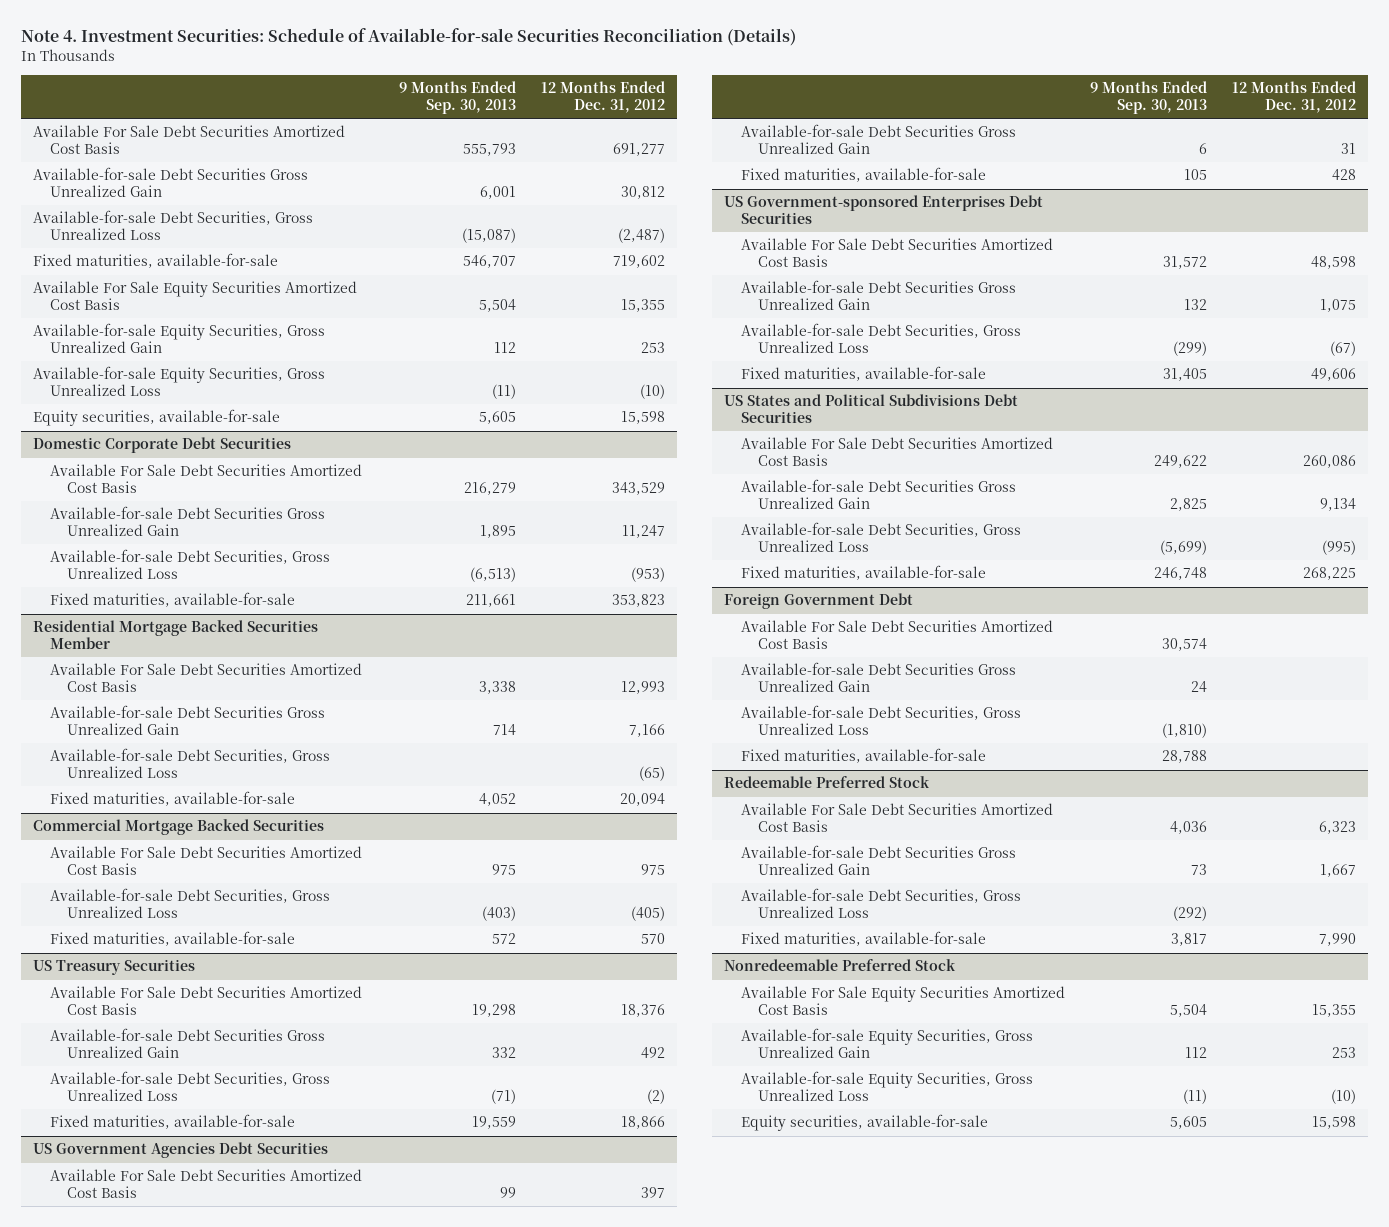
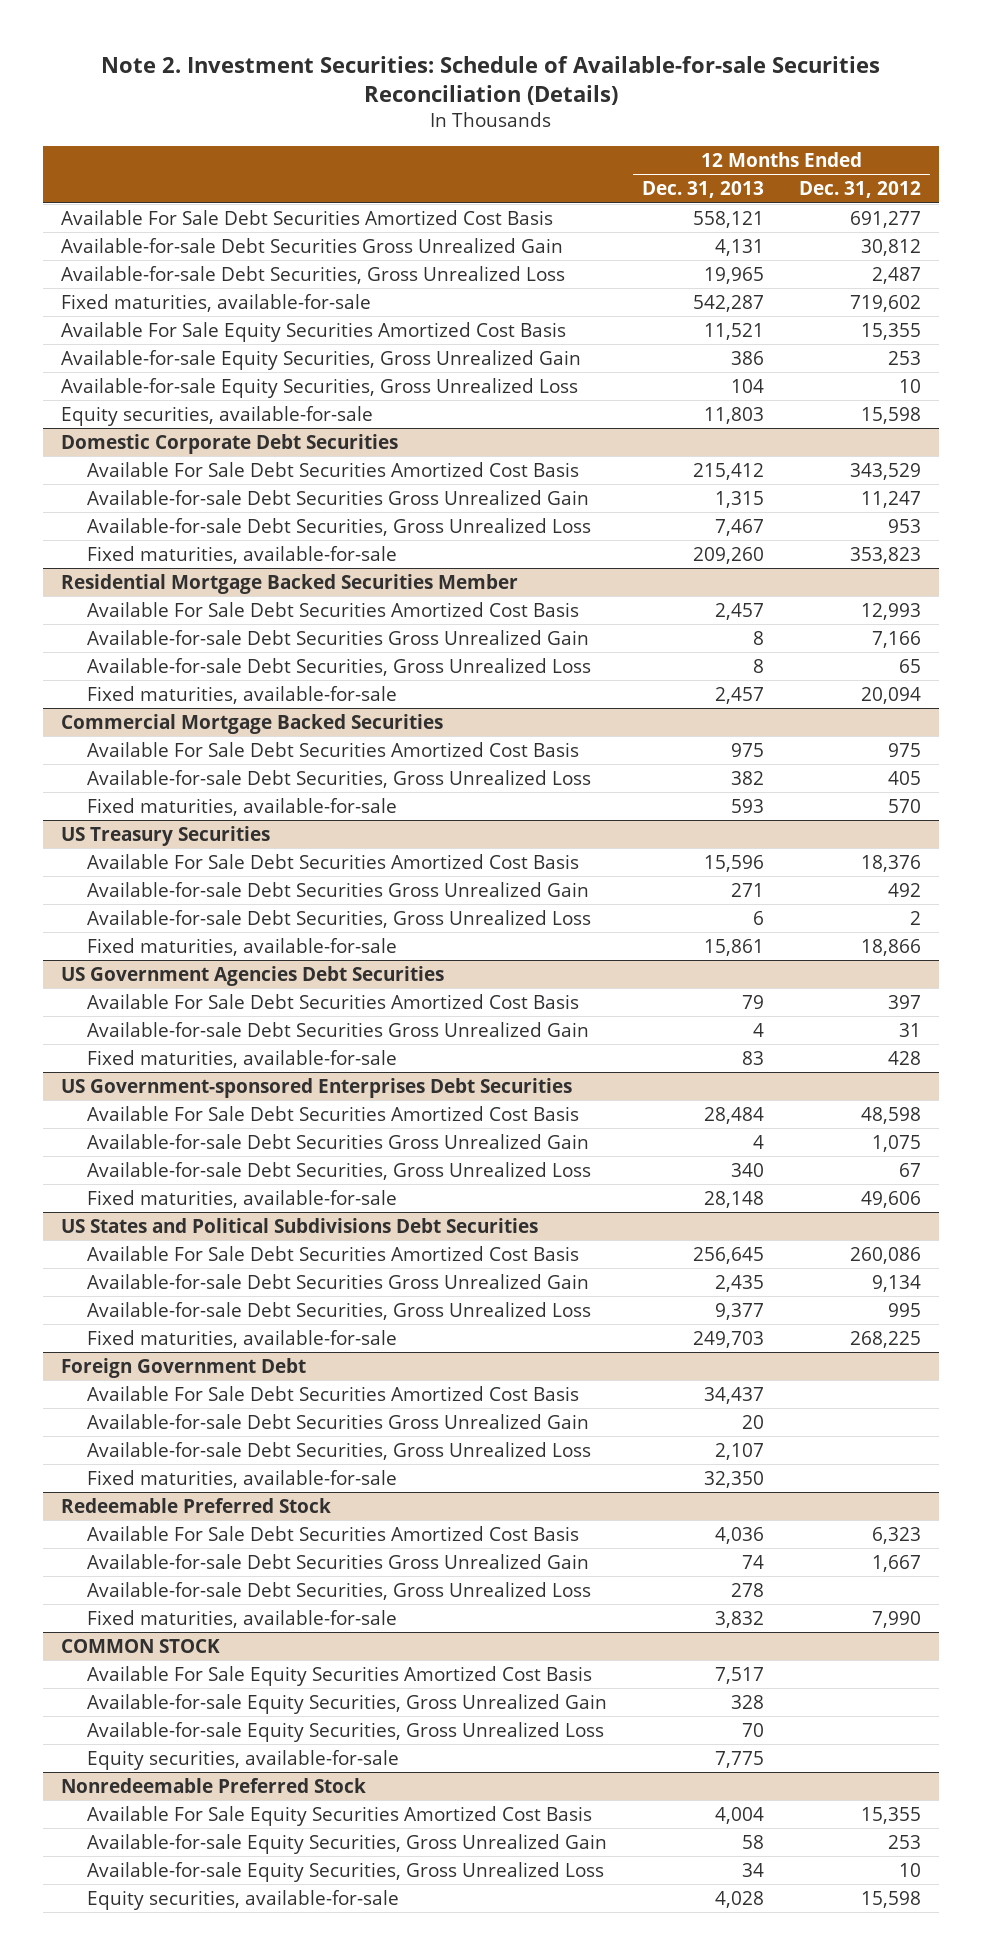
- Note 4. Investment Securities: Schedule of Available-for-sale Securities Reconciliation (Details)
+ Note 2. Investment Securities: Schedule of Available-for-sale Securities Reconciliation (Details)
- | 9 Months Ended Sep. 30, 2013 | 12 Months Ended Dec. 31, 2012
+ | 12 Months Ended Dec. 31, 2013 | 12 Months Ended Dec. 31, 2012
- Available-for-sale Debt Securities, Gross Unrealized Loss | (15,087) | (2,487)
+ Available-for-sale Debt Securities, Gross Unrealized Loss | 19,965 | 2,487
- Available-for-sale Equity Securities, Gross Unrealized Loss | (11) | (10)
+ Available-for-sale Equity Securities, Gross Unrealized Loss | 104 | 10
@ Domestic Corporate Debt Securities
- Available-for-sale Debt Securities, Gross Unrealized Loss | (6,513) | (953)
+ Available-for-sale Debt Securities, Gross Unrealized Loss | 7,467 | 953
@ Residential Mortgage Backed Securities Member
- Available-for-sale Debt Securities, Gross Unrealized Loss | | (65)
+ Available-for-sale Debt Securities, Gross Unrealized Loss | 8 | 65
@ Commercial Mortgage Backed Securities
- Available-for-sale Debt Securities, Gross Unrealized Loss | (403) | (405)
+ Available-for-sale Debt Securities, Gross Unrealized Loss | 382 | 405
@ US Treasury Securities
- Available-for-sale Debt Securities, Gross Unrealized Loss | (71) | (2)
+ Available-for-sale Debt Securities, Gross Unrealized Loss | 6 | 2
@ US Government-sponsored Enterprises Debt Securities
- Available-for-sale Debt Securities, Gross Unrealized Loss | (299) | (67)
+ Available-for-sale Debt Securities, Gross Unrealized Loss | 340 | 67
@ US States and Political Subdivisions Debt Securities
- Available-for-sale Debt Securities, Gross Unrealized Loss | (5,699) | (995)
+ Available-for-sale Debt Securities, Gross Unrealized Loss | 9,377 | 995
+ COMMON STOCK
+ Available For Sale Equity Securities Amortized Cost Basis | 7,517 |
+ Available-for-sale Equity Securities, Gross Unrealized Gain | 328 |
+ Available-for-sale Equity Securities, Gross Unrealized Loss | 70 |
+ Equity securities, available-for-sale | 7,775 |
@ Nonredeemable Preferred Stock
- Available-for-sale Equity Securities, Gross Unrealized Loss | (11) | (10)
+ Available-for-sale Equity Securities, Gross Unrealized Loss | 34 | 10

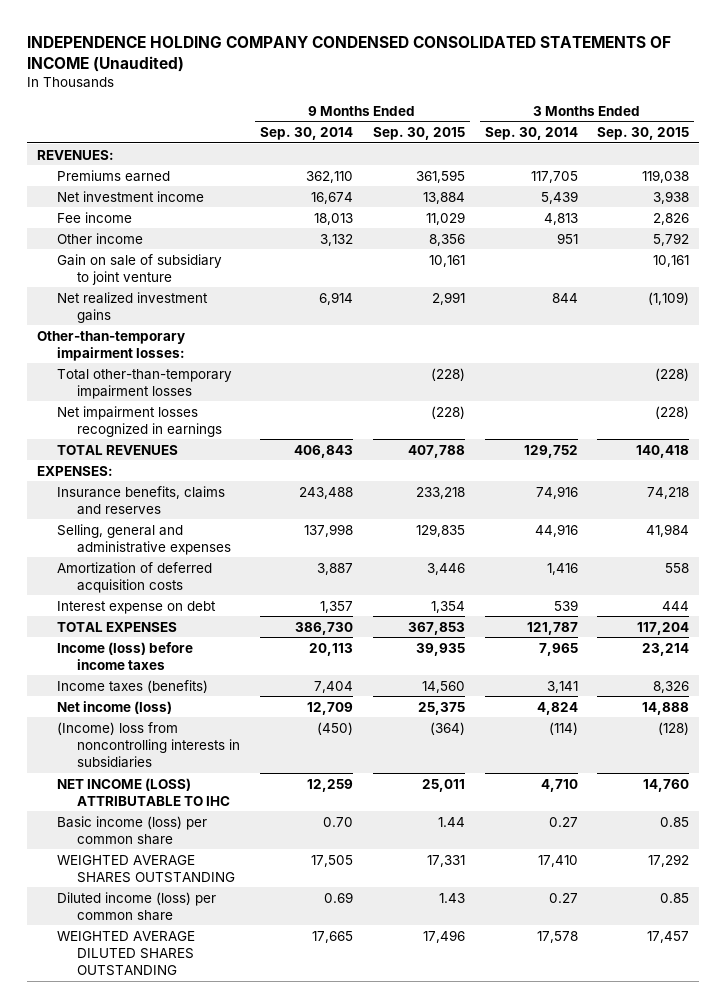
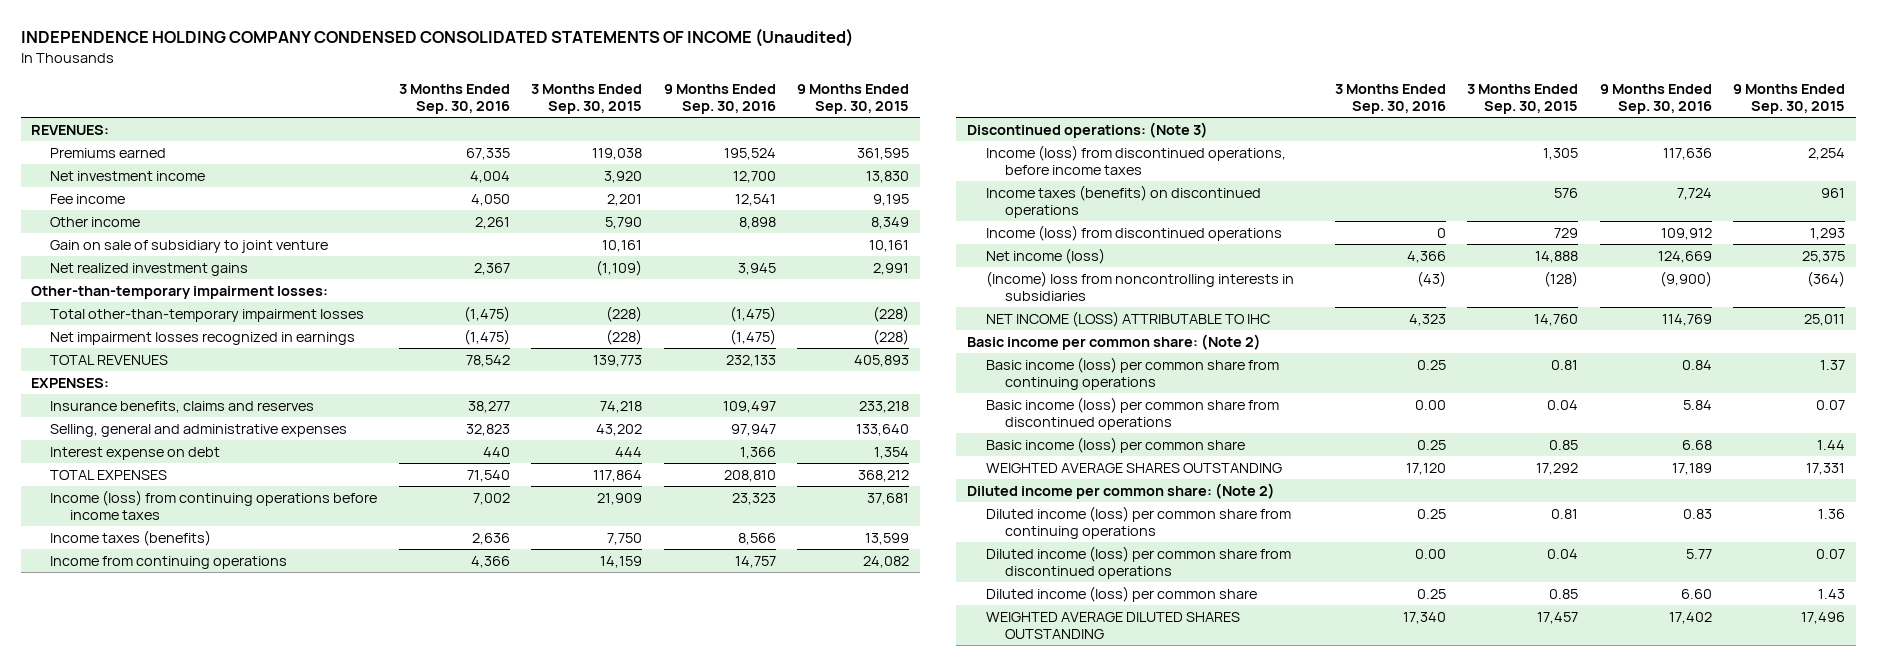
- | 9 Months Ended Sep. 30, 2014 | 9 Months Ended Sep. 30, 2015 | 3 Months Ended Sep. 30, 2014 | 3 Months Ended Sep. 30, 2015
+ | 3 Months Ended Sep. 30, 2016 | 3 Months Ended Sep. 30, 2015 | 9 Months Ended Sep. 30, 2016 | 9 Months Ended Sep. 30, 2015
- Net investment income | 16,674 | 13,884 | 5,439 | 3,938
- Fee income | 18,013 | 11,029 | 4,813 | 2,826
- Other income | 3,132 | 8,356 | 951 | 5,792
+ Net investment income | 4,004 | 3,920 | 12,700 | 13,830
+ Fee income | 4,050 | 2,201 | 12,541 | 9,195
+ Other income | 2,261 | 5,790 | 8,898 | 8,349
- TOTAL REVENUES | 406,843 | 407,788 | 129,752 | 140,418
+ TOTAL REVENUES | 78,542 | 139,773 | 232,133 | 405,893
- Selling, general and administrative expenses | 137,998 | 129,835 | 44,916 | 41,984
- Amortization of deferred acquisition costs | 3,887 | 3,446 | 1,416 | 558
+ Selling, general and administrative expenses | 32,823 | 43,202 | 97,947 | 133,640
- TOTAL EXPENSES | 386,730 | 367,853 | 121,787 | 117,204
- Income (loss) before income taxes | 20,113 | 39,935 | 7,965 | 23,214
- Income taxes (benefits) | 7,404 | 14,560 | 3,141 | 8,326
+ TOTAL EXPENSES | 71,540 | 117,864 | 208,810 | 368,212
+ Income (loss) from continuing operations before income taxes | 7,002 | 21,909 | 23,323 | 37,681
+ Income taxes (benefits) | 2,636 | 7,750 | 8,566 | 13,599
+ Income from continuing operations | 4,366 | 14,159 | 14,757 | 24,082
+ Discontinued operations: (Note 3)
+ Income (loss) from discontinued operations, before income taxes | | 1,305 | 117,636 | 2,254
+ Income taxes (benefits) on discontinued operations | | 576 | 7,724 | 961
+ Income (loss) from discontinued operations | 0 | 729 | 109,912 | 1,293
+ Basic income per common share: (Note 2)
+ Basic income (loss) per common share from continuing operations | 0.25 | 0.81 | 0.84 | 1.37
+ Basic income (loss) per common share from discontinued operations | 0.00 | 0.04 | 5.84 | 0.07
+ Diluted income per common share: (Note 2)
+ Diluted income (loss) per common share from continuing operations | 0.25 | 0.81 | 0.83 | 1.36
+ Diluted income (loss) per common share from discontinued operations | 0.00 | 0.04 | 5.77 | 0.07

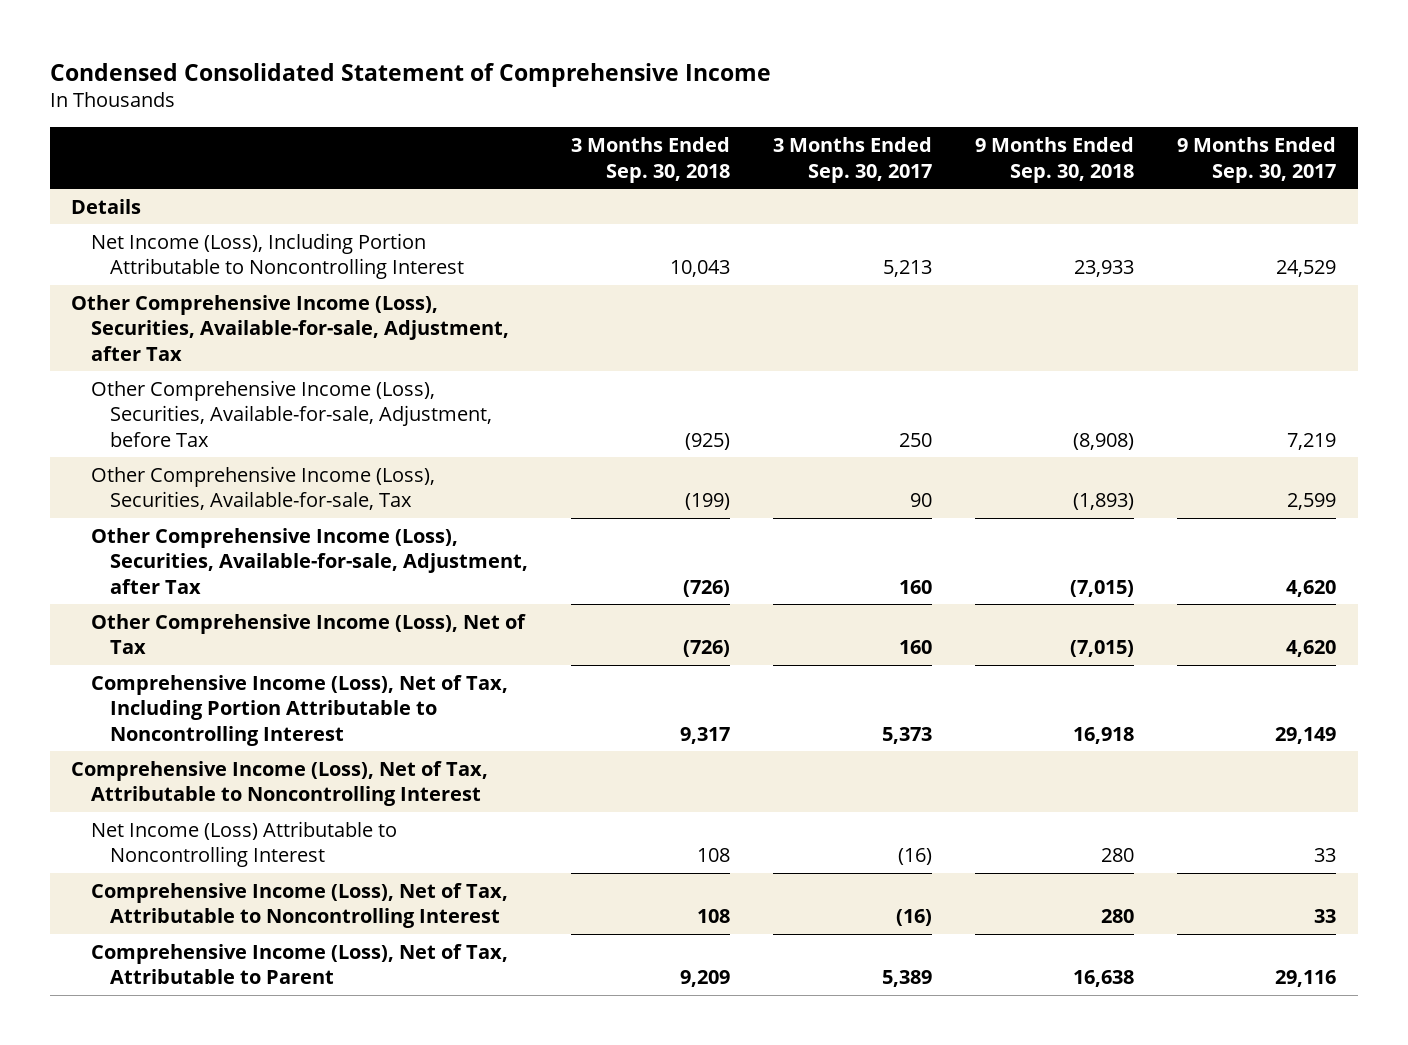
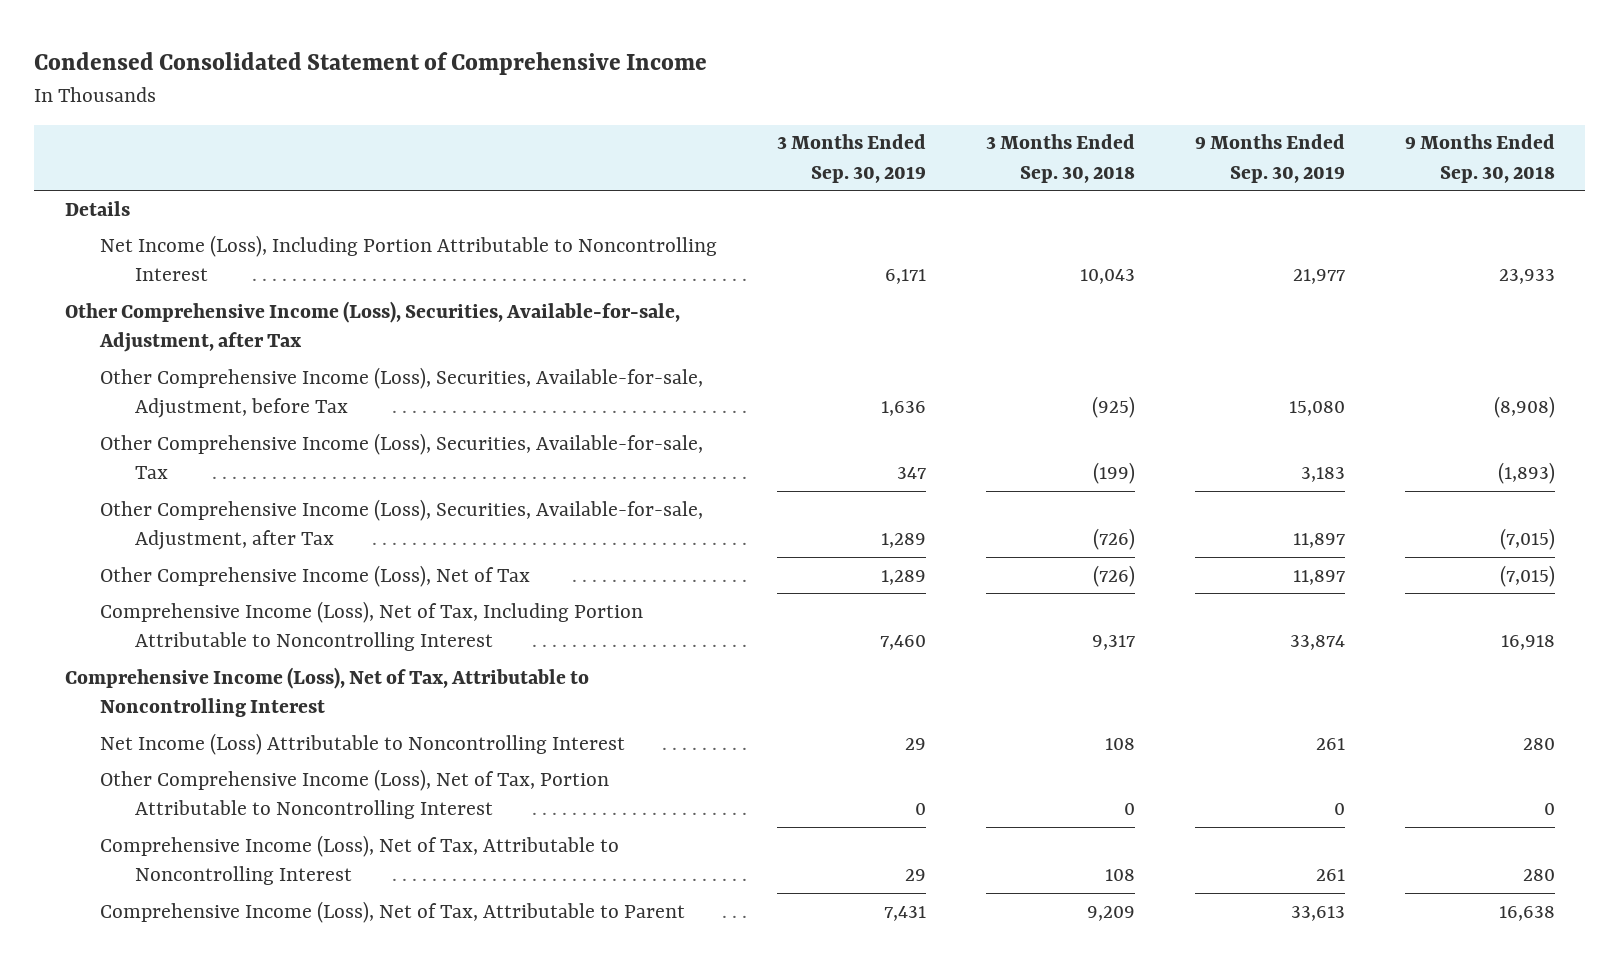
- | 3 Months Ended Sep. 30, 2018 | 3 Months Ended Sep. 30, 2017 | 9 Months Ended Sep. 30, 2018 | 9 Months Ended Sep. 30, 2017
+ | 3 Months Ended Sep. 30, 2019 | 3 Months Ended Sep. 30, 2018 | 9 Months Ended Sep. 30, 2019 | 9 Months Ended Sep. 30, 2018
+ Other Comprehensive Income (Loss), Net of Tax, Portion Attributable to Noncontrolling Interest | 0 | 0 | 0 | 0

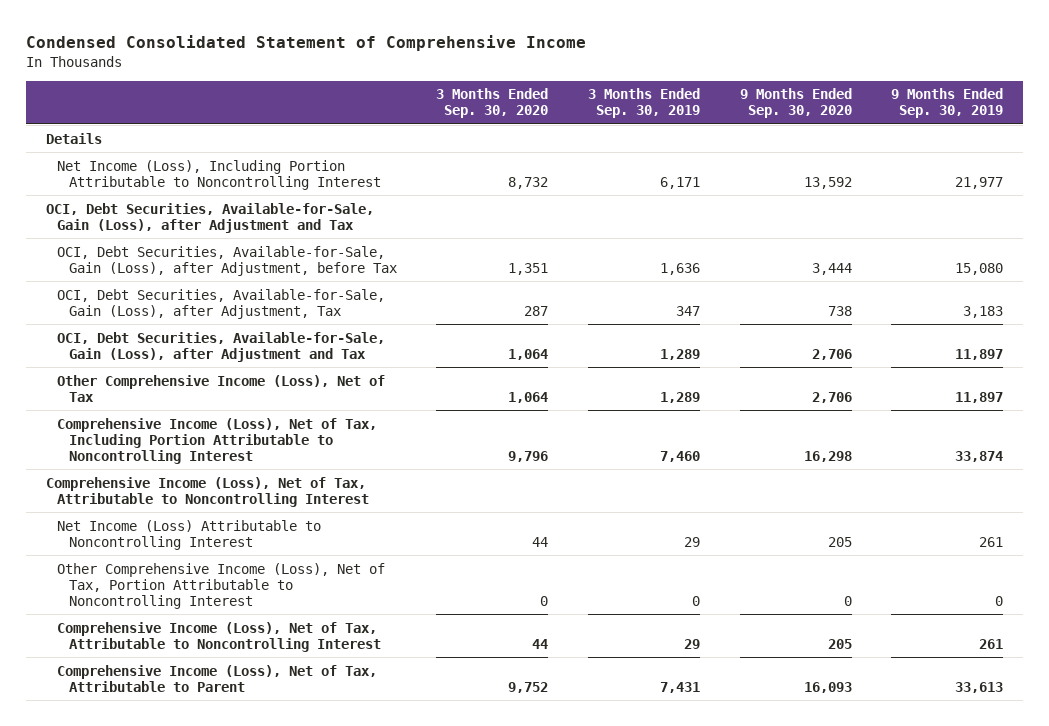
- | 3 Months Ended Sep. 30, 2019 | 3 Months Ended Sep. 30, 2018 | 9 Months Ended Sep. 30, 2019 | 9 Months Ended Sep. 30, 2018
+ | 3 Months Ended Sep. 30, 2020 | 3 Months Ended Sep. 30, 2019 | 9 Months Ended Sep. 30, 2020 | 9 Months Ended Sep. 30, 2019
- Other Comprehensive Income (Loss), Securities, Available-for-sale, Adjustment, after Tax
- Other Comprehensive Income (Loss), Securities, Available-for-sale, Adjustment, before Tax | 1,636 | (925) | 15,080 | (8,908)
- Other Comprehensive Income (Loss), Securities, Available-for-sale, Tax | 347 | (199) | 3,183 | (1,893)
- Other Comprehensive Income (Loss), Securities, Available-for-sale, Adjustment, after Tax | 1,289 | (726) | 11,897 | (7,015)
+ OCI, Debt Securities, Available-for-Sale, Gain (Loss), after Adjustment and Tax
+ OCI, Debt Securities, Available-for-Sale, Gain (Loss), after Adjustment, before Tax | 1,351 | 1,636 | 3,444 | 15,080
+ OCI, Debt Securities, Available-for-Sale, Gain (Loss), after Adjustment, Tax | 287 | 347 | 738 | 3,183
+ OCI, Debt Securities, Available-for-Sale, Gain (Loss), after Adjustment and Tax | 1,064 | 1,289 | 2,706 | 11,897

